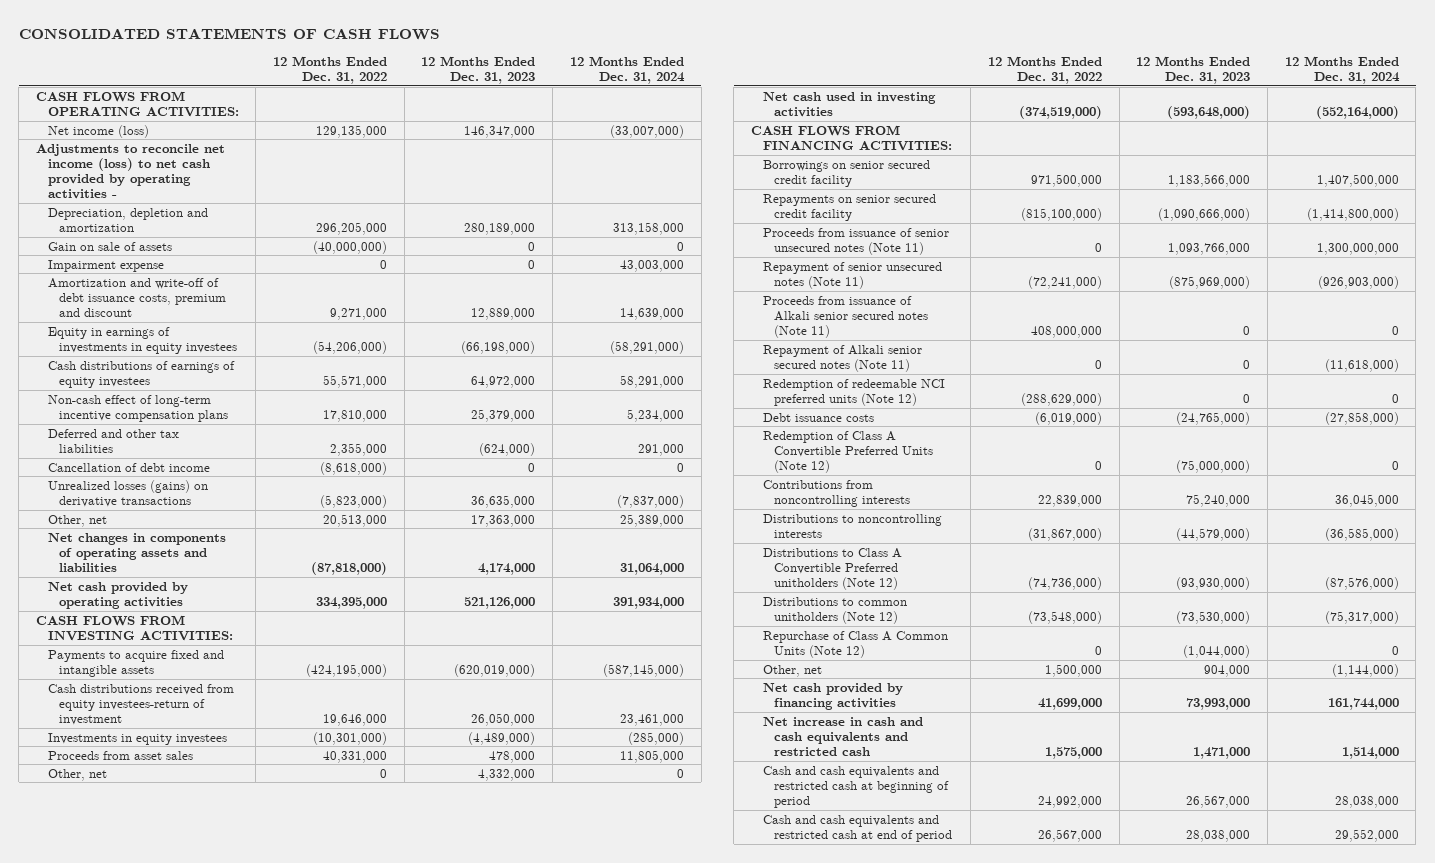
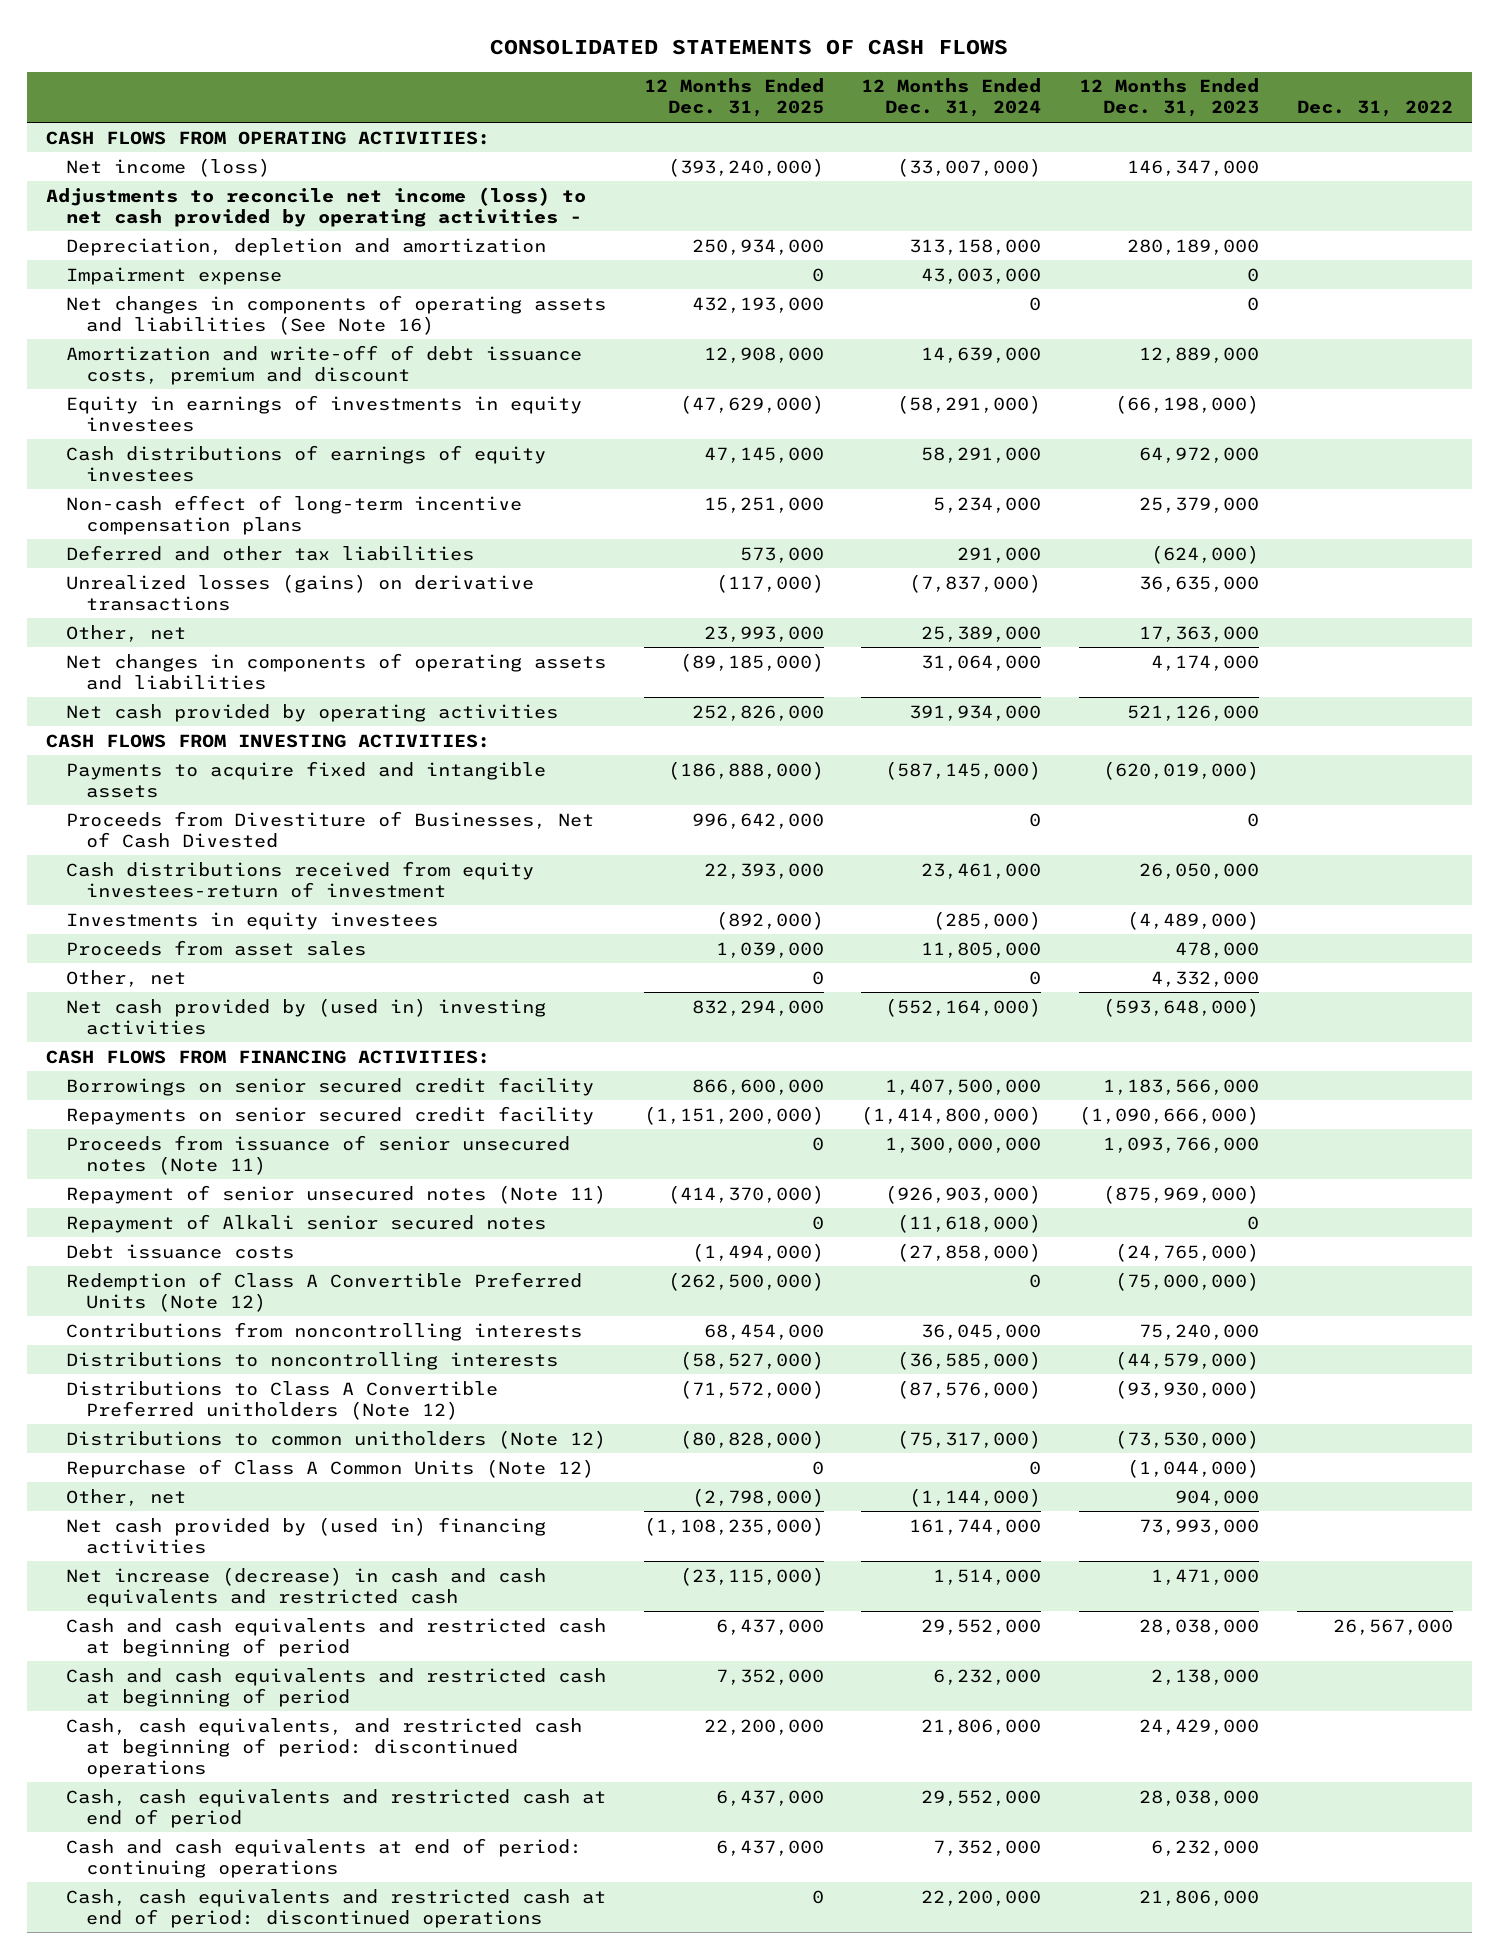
- | 12 Months Ended Dec. 31, 2022 | 12 Months Ended Dec. 31, 2023 | 12 Months Ended Dec. 31, 2024
+ | 12 Months Ended Dec. 31, 2025 | 12 Months Ended Dec. 31, 2024 | 12 Months Ended Dec. 31, 2023 | Dec. 31, 2022
- Gain on sale of assets | (40,000,000) | 0 | 0
+ Net changes in components of operating assets and liabilities (See Note 16) | 432,193,000 | 0 | 0 |
- Cancellation of debt income | (8,618,000) | 0 | 0
+ Proceeds from Divestiture of Businesses, Net of Cash Divested | 996,642,000 | 0 | 0 |
- Net cash used in investing activities | (374,519,000) | (593,648,000) | (552,164,000)
+ Net cash provided by (used in) investing activities | 832,294,000 | (552,164,000) | (593,648,000) |
- Proceeds from issuance of Alkali senior secured notes (Note 11) | 408,000,000 | 0 | 0
- Repayment of Alkali senior secured notes (Note 11) | 0 | 0 | (11,618,000)
- Redemption of redeemable NCI preferred units (Note 12) | (288,629,000) | 0 | 0
+ Repayment of Alkali senior secured notes | 0 | (11,618,000) | 0 |
- Net cash provided by financing activities | 41,699,000 | 73,993,000 | 161,744,000
- Net increase in cash and cash equivalents and restricted cash | 1,575,000 | 1,471,000 | 1,514,000
- Cash and cash equivalents and restricted cash at beginning of period | 24,992,000 | 26,567,000 | 28,038,000
- Cash and cash equivalents and restricted cash at end of period | 26,567,000 | 28,038,000 | 29,552,000
+ Net cash provided by (used in) financing activities | (1,108,235,000) | 161,744,000 | 73,993,000 |
+ Net increase (decrease) in cash and cash equivalents and restricted cash | (23,115,000) | 1,514,000 | 1,471,000 |
+ Cash and cash equivalents and restricted cash at beginning of period | 6,437,000 | 29,552,000 | 28,038,000 | 26,567,000
+ Cash and cash equivalents and restricted cash at beginning of period | 7,352,000 | 6,232,000 | 2,138,000 |
+ Cash, cash equivalents, and restricted cash at beginning of period: discontinued operations | 22,200,000 | 21,806,000 | 24,429,000 |
+ Cash, cash equivalents and restricted cash at end of period | 6,437,000 | 29,552,000 | 28,038,000 |
+ Cash and cash equivalents at end of period: continuing operations | 6,437,000 | 7,352,000 | 6,232,000 |
+ Cash, cash equivalents and restricted cash at end of period: discontinued operations | 0 | 22,200,000 | 21,806,000 |

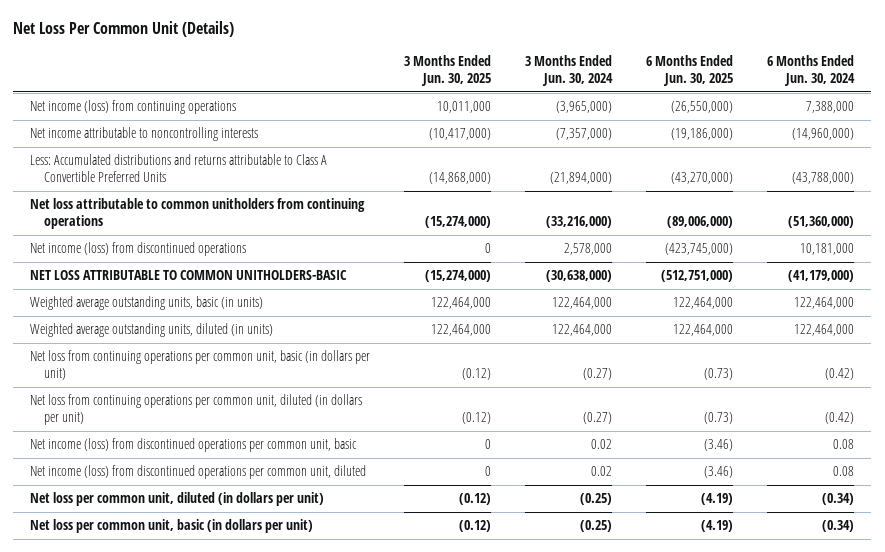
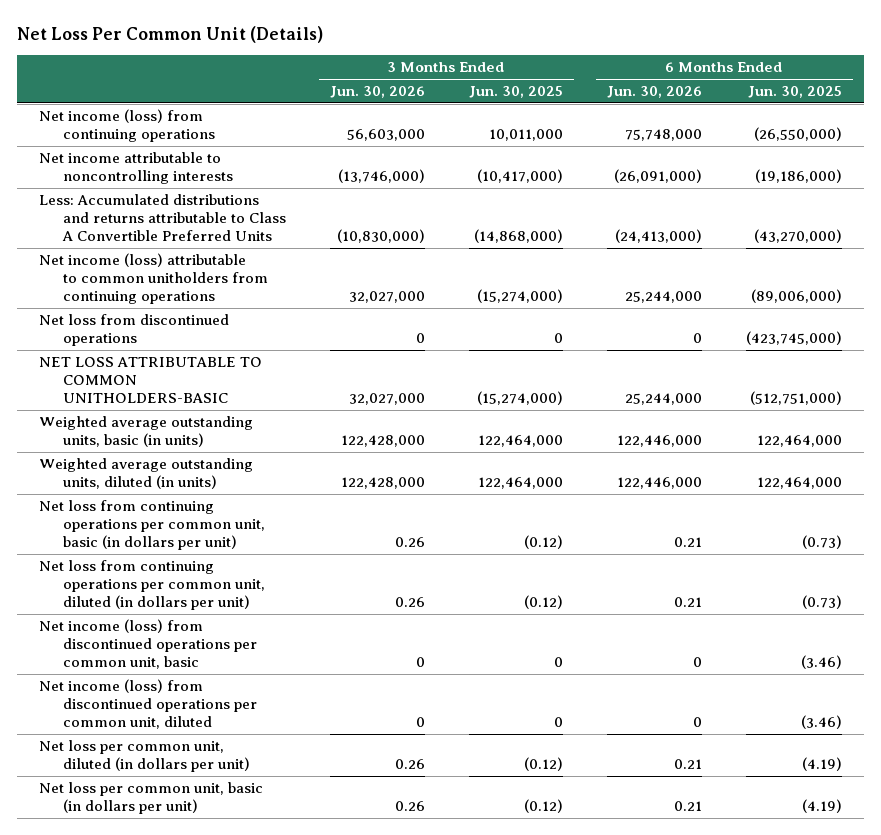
- | 3 Months Ended Jun. 30, 2025 | 3 Months Ended Jun. 30, 2024 | 6 Months Ended Jun. 30, 2025 | 6 Months Ended Jun. 30, 2024
+ | 3 Months Ended Jun. 30, 2026 | 3 Months Ended Jun. 30, 2025 | 6 Months Ended Jun. 30, 2026 | 6 Months Ended Jun. 30, 2025
- Net loss attributable to common unitholders from continuing operations | (15,274,000) | (33,216,000) | (89,006,000) | (51,360,000)
- Net income (loss) from discontinued operations | 0 | 2,578,000 | (423,745,000) | 10,181,000
+ Net income (loss) attributable to common unitholders from continuing operations | 32,027,000 | (15,274,000) | 25,244,000 | (89,006,000)
+ Net loss from discontinued operations | 0 | 0 | 0 | (423,745,000)

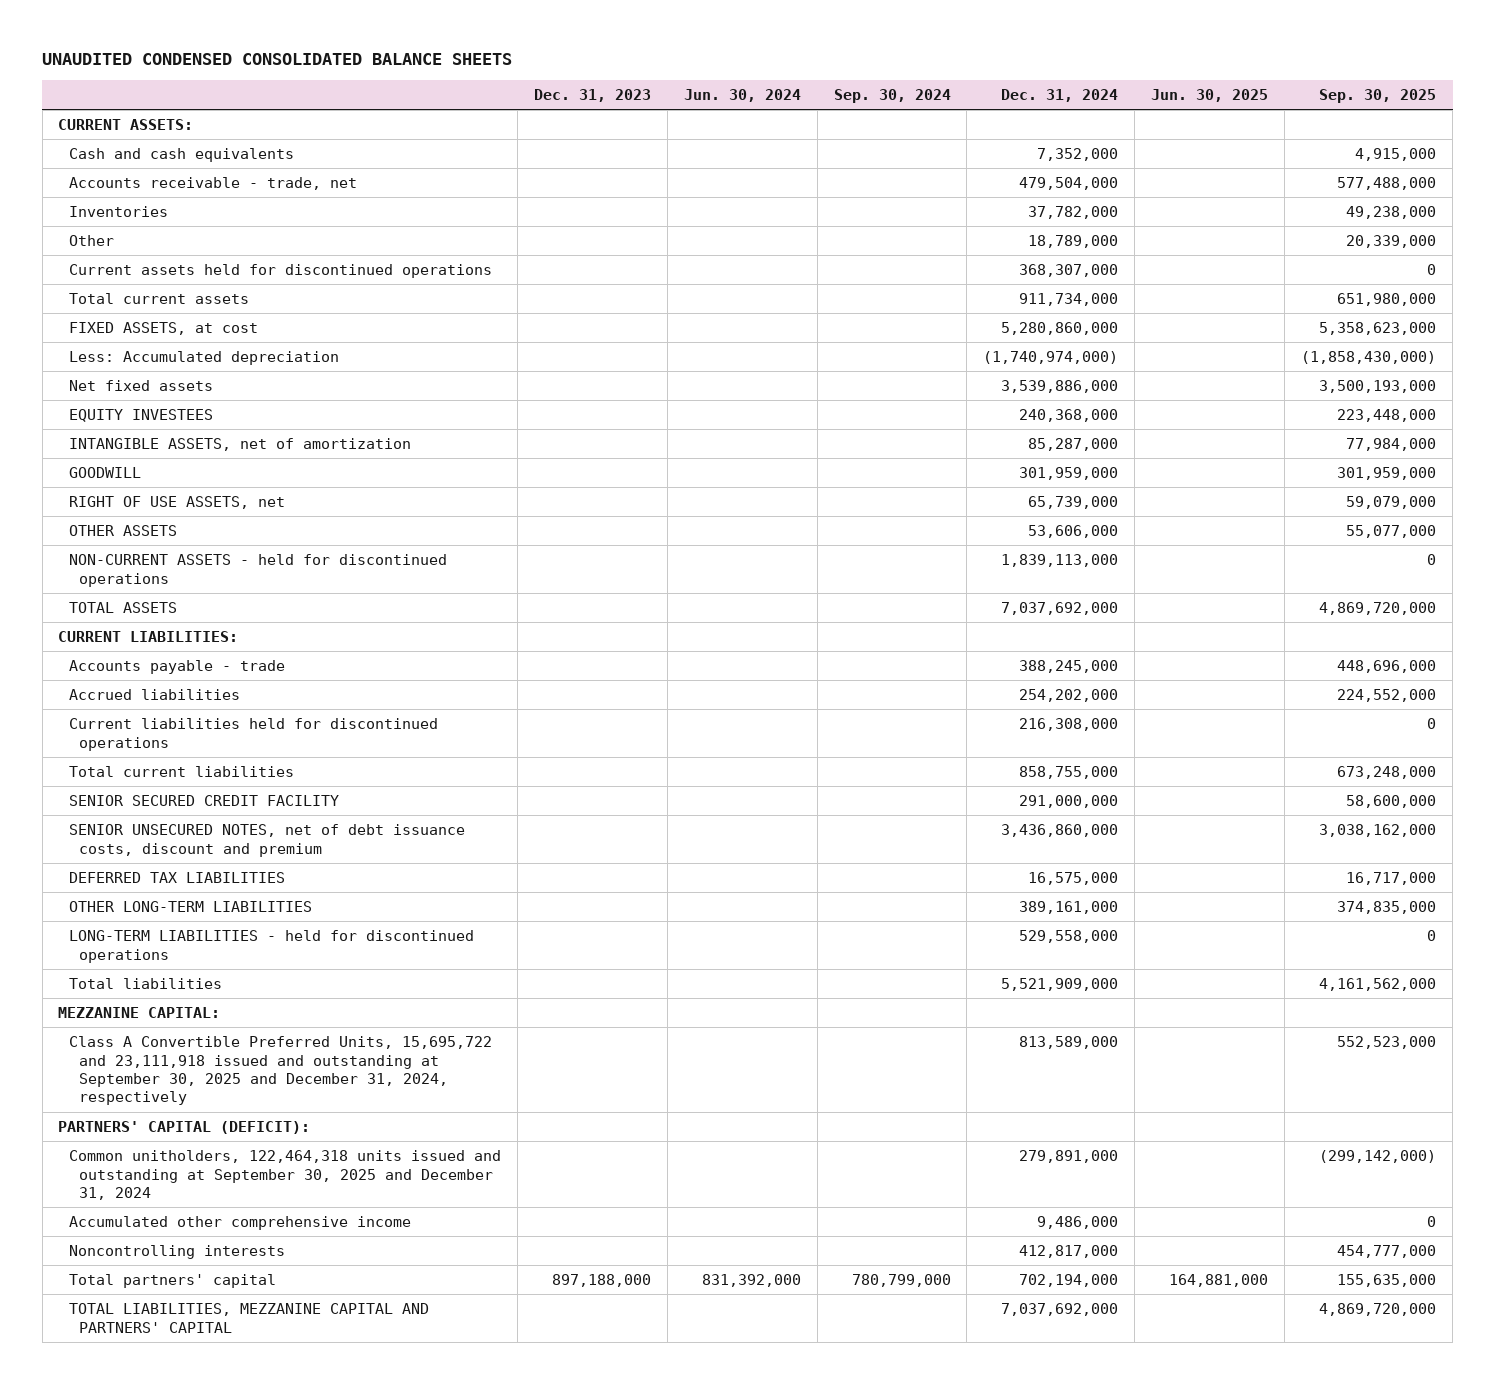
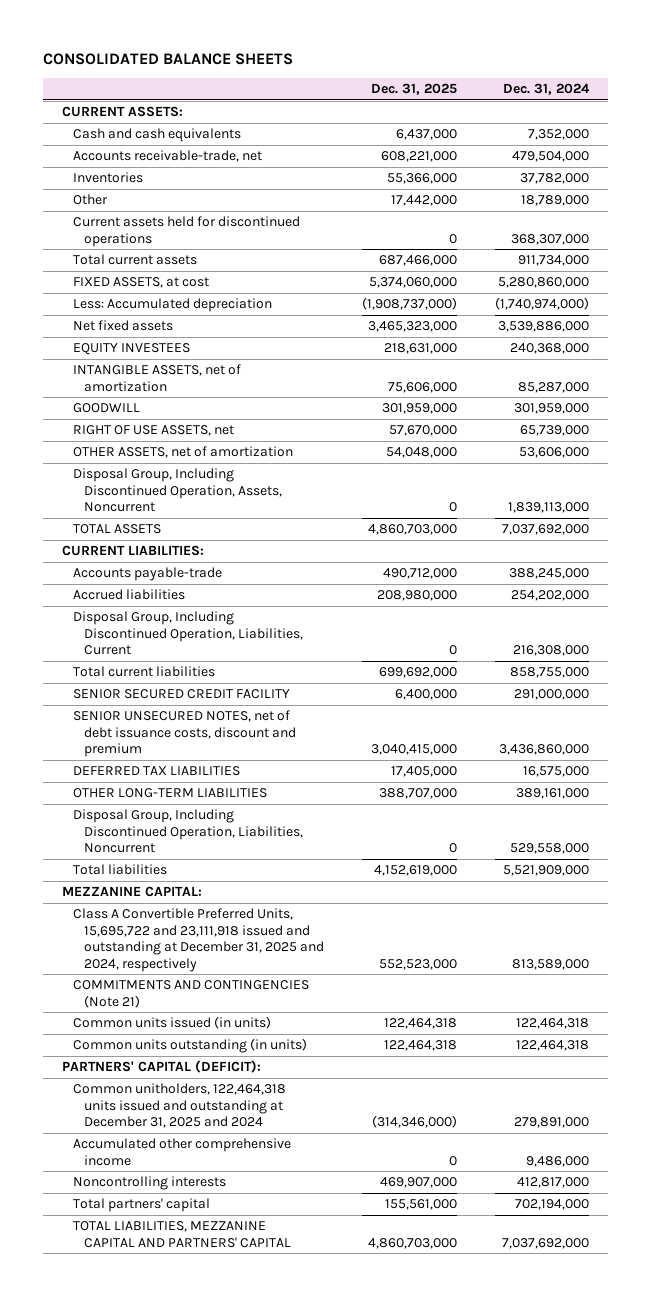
- UNAUDITED CONDENSED CONSOLIDATED BALANCE SHEETS
+ CONSOLIDATED BALANCE SHEETS
- | Dec. 31, 2023 | Jun. 30, 2024 | Sep. 30, 2024 | Dec. 31, 2024 | Jun. 30, 2025 | Sep. 30, 2025
+ | Dec. 31, 2025 | Dec. 31, 2024
- Accounts receivable - trade, net | | | | 479,504,000 | | 577,488,000
+ Accounts receivable-trade, net | 608,221,000 | 479,504,000
- OTHER ASSETS | | | | 53,606,000 | | 55,077,000
- NON-CURRENT ASSETS - held for discontinued operations | | | | 1,839,113,000 | | 0
+ OTHER ASSETS, net of amortization | 54,048,000 | 53,606,000
+ Disposal Group, Including Discontinued Operation, Assets, Noncurrent | 0 | 1,839,113,000
- Accounts payable - trade | | | | 388,245,000 | | 448,696,000
+ Accounts payable-trade | 490,712,000 | 388,245,000
- Current liabilities held for discontinued operations | | | | 216,308,000 | | 0
+ Disposal Group, Including Discontinued Operation, Liabilities, Current | 0 | 216,308,000
- LONG-TERM LIABILITIES - held for discontinued operations | | | | 529,558,000 | | 0
+ Disposal Group, Including Discontinued Operation, Liabilities, Noncurrent | 0 | 529,558,000
- Class A Convertible Preferred Units, 15,695,722 and 23,111,918 issued and outstanding at September 30, 2025 and December 31, 2024, respectively | | | | 813,589,000 | | 552,523,000
+ Class A Convertible Preferred Units, 15,695,722 and 23,111,918 issued and outstanding at December 31, 2025 and 2024, respectively | 552,523,000 | 813,589,000
+ COMMITMENTS AND CONTINGENCIES (Note 21)
+ Common units issued (in units) | 122,464,318 | 122,464,318
+ Common units outstanding (in units) | 122,464,318 | 122,464,318
- Common unitholders, 122,464,318 units issued and outstanding at September 30, 2025 and December 31, 2024 | | | | 279,891,000 | | (299,142,000)
+ Common unitholders, 122,464,318 units issued and outstanding at December 31, 2025 and 2024 | (314,346,000) | 279,891,000

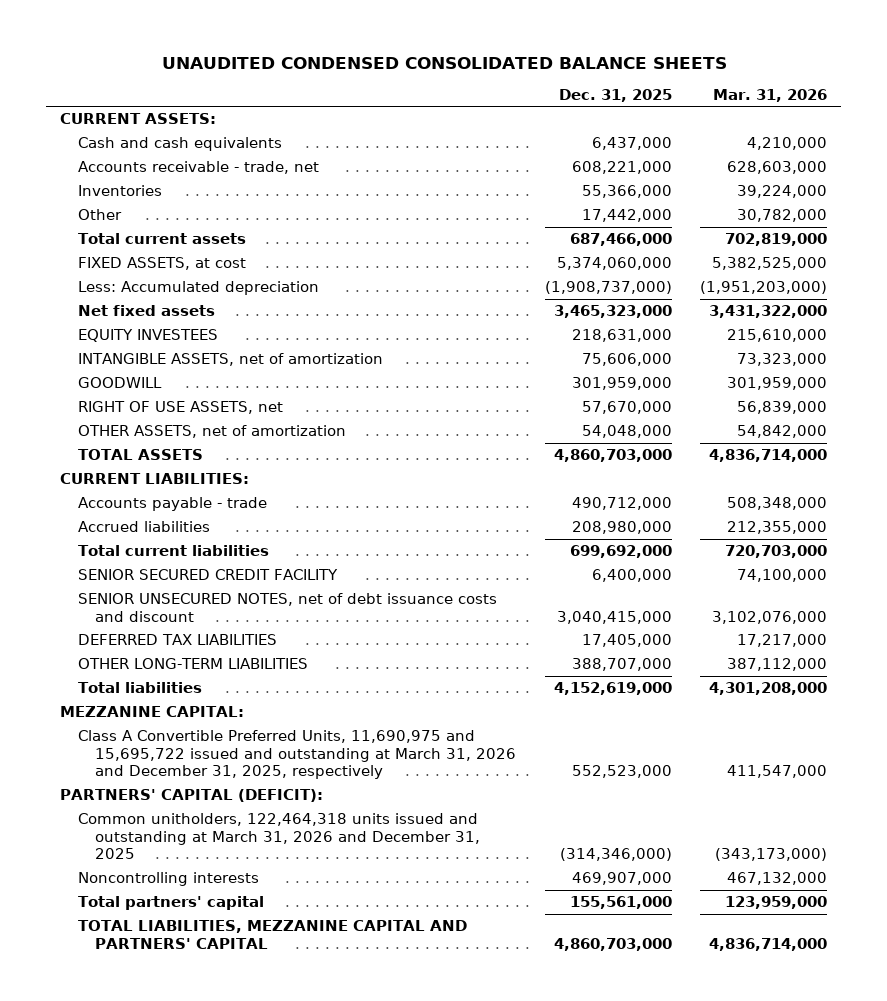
- CONSOLIDATED BALANCE SHEETS
+ UNAUDITED CONDENSED CONSOLIDATED BALANCE SHEETS
- | Dec. 31, 2025 | Dec. 31, 2024
+ | Dec. 31, 2025 | Mar. 31, 2026
- Accounts receivable-trade, net | 608,221,000 | 479,504,000
+ Accounts receivable - trade, net | 608,221,000 | 628,603,000
- Current assets held for discontinued operations | 0 | 368,307,000
- Disposal Group, Including Discontinued Operation, Assets, Noncurrent | 0 | 1,839,113,000
- Accounts payable-trade | 490,712,000 | 388,245,000
+ Accounts payable - trade | 490,712,000 | 508,348,000
- Disposal Group, Including Discontinued Operation, Liabilities, Current | 0 | 216,308,000
- SENIOR UNSECURED NOTES, net of debt issuance costs, discount and premium | 3,040,415,000 | 3,436,860,000
+ SENIOR UNSECURED NOTES, net of debt issuance costs and discount | 3,040,415,000 | 3,102,076,000
- Disposal Group, Including Discontinued Operation, Liabilities, Noncurrent | 0 | 529,558,000
- Class A Convertible Preferred Units, 15,695,722 and 23,111,918 issued and outstanding at December 31, 2025 and 2024, respectively | 552,523,000 | 813,589,000
- COMMITMENTS AND CONTINGENCIES (Note 21)
- Common units issued (in units) | 122,464,318 | 122,464,318
- Common units outstanding (in units) | 122,464,318 | 122,464,318
+ Class A Convertible Preferred Units, 11,690,975 and 15,695,722 issued and outstanding at March 31, 2026 and December 31, 2025, respectively | 552,523,000 | 411,547,000
- Common unitholders, 122,464,318 units issued and outstanding at December 31, 2025 and 2024 | (314,346,000) | 279,891,000
- Accumulated other comprehensive income | 0 | 9,486,000
+ Common unitholders, 122,464,318 units issued and outstanding at March 31, 2026 and December 31, 2025 | (314,346,000) | (343,173,000)

